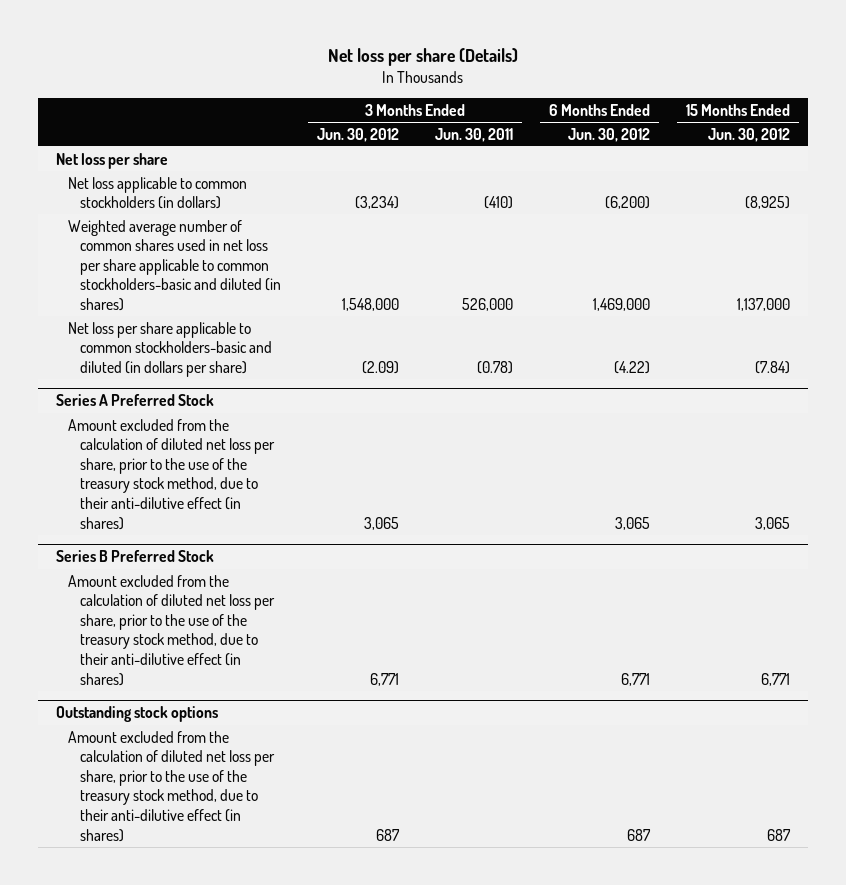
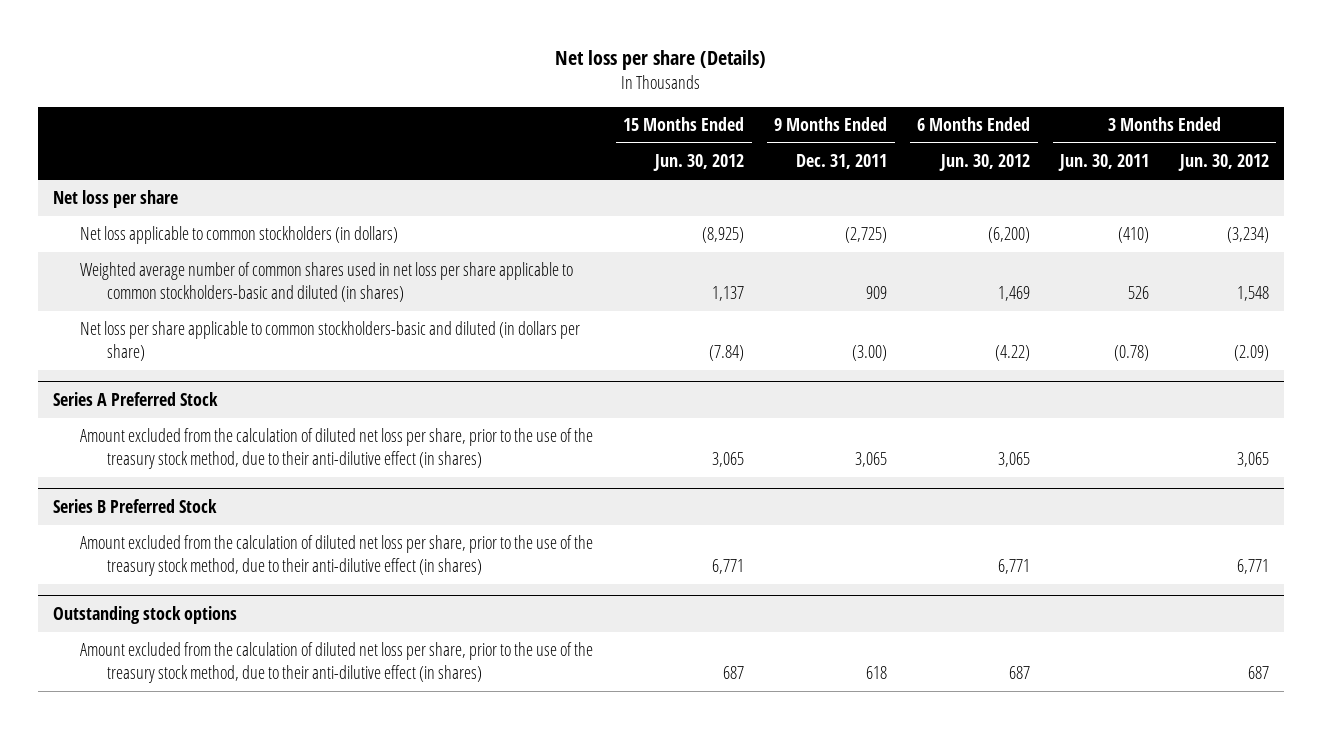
- | 3 Months Ended Jun. 30, 2012 | 3 Months Ended Jun. 30, 2011 | 6 Months Ended Jun. 30, 2012 | 15 Months Ended Jun. 30, 2012
+ | 15 Months Ended Jun. 30, 2012 | 9 Months Ended Dec. 31, 2011 | 6 Months Ended Jun. 30, 2012 | 3 Months Ended Jun. 30, 2011 | 3 Months Ended Jun. 30, 2012
- Weighted average number of common shares used in net loss per share applicable to common stockholders-basic and diluted (in shares) | 1,548,000 | 526,000 | 1,469,000 | 1,137,000
+ Weighted average number of common shares used in net loss per share applicable to common stockholders-basic and diluted (in shares) | 1,137 | 909 | 1,469 | 526 | 1,548

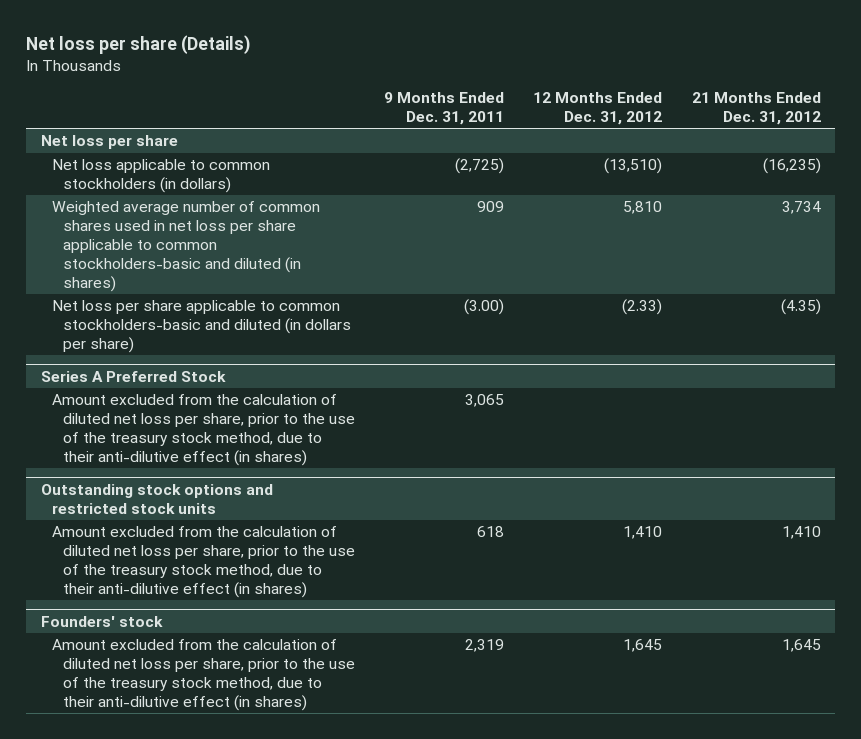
- | 15 Months Ended Jun. 30, 2012 | 9 Months Ended Dec. 31, 2011 | 6 Months Ended Jun. 30, 2012 | 3 Months Ended Jun. 30, 2011 | 3 Months Ended Jun. 30, 2012
+ | 9 Months Ended Dec. 31, 2011 | 12 Months Ended Dec. 31, 2012 | 21 Months Ended Dec. 31, 2012
- Series B Preferred Stock
- Amount excluded from the calculation of diluted net loss per share, prior to the use of the treasury stock method, due to their anti-dilutive effect (in shares) | 6,771 | | 6,771 | | 6,771
- Outstanding stock options
+ Outstanding stock options and restricted stock units
+ Founders' stock
+ Amount excluded from the calculation of diluted net loss per share, prior to the use of the treasury stock method, due to their anti-dilutive effect (in shares) | 2,319 | 1,645 | 1,645

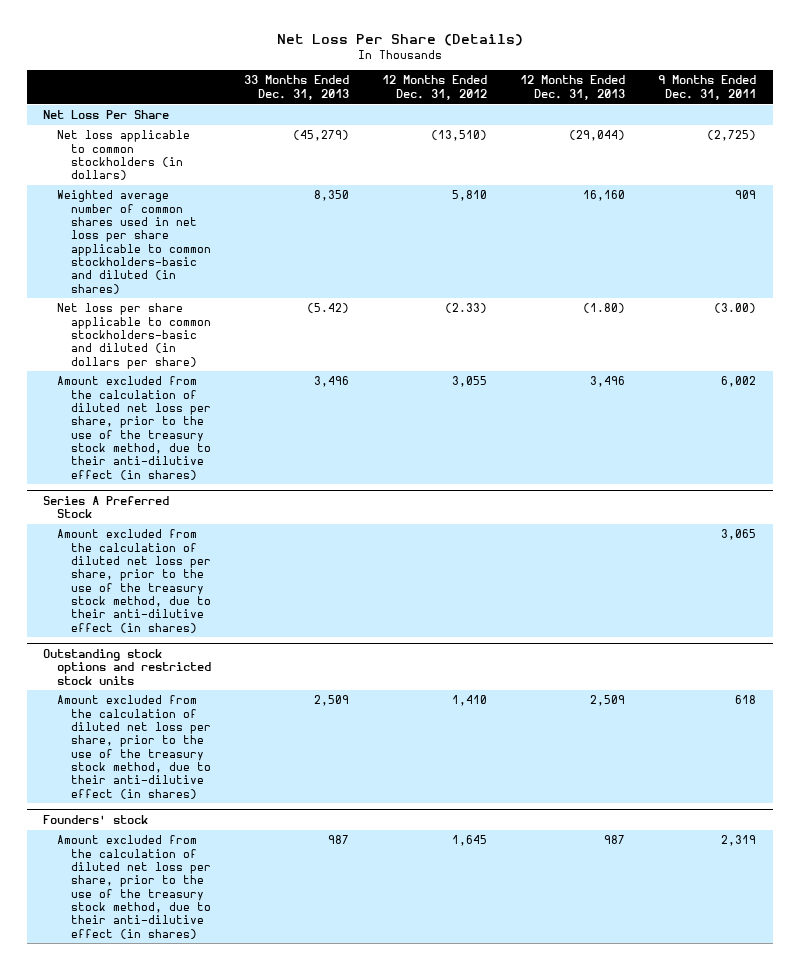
- Net loss per share (Details)
+ Net Loss Per Share (Details)
- | 9 Months Ended Dec. 31, 2011 | 12 Months Ended Dec. 31, 2012 | 21 Months Ended Dec. 31, 2012
+ | 33 Months Ended Dec. 31, 2013 | 12 Months Ended Dec. 31, 2012 | 12 Months Ended Dec. 31, 2013 | 9 Months Ended Dec. 31, 2011
- Net loss per share
+ Net Loss Per Share
+ Amount excluded from the calculation of diluted net loss per share, prior to the use of the treasury stock method, due to their anti-dilutive effect (in shares) | 3,496 | 3,055 | 3,496 | 6,002

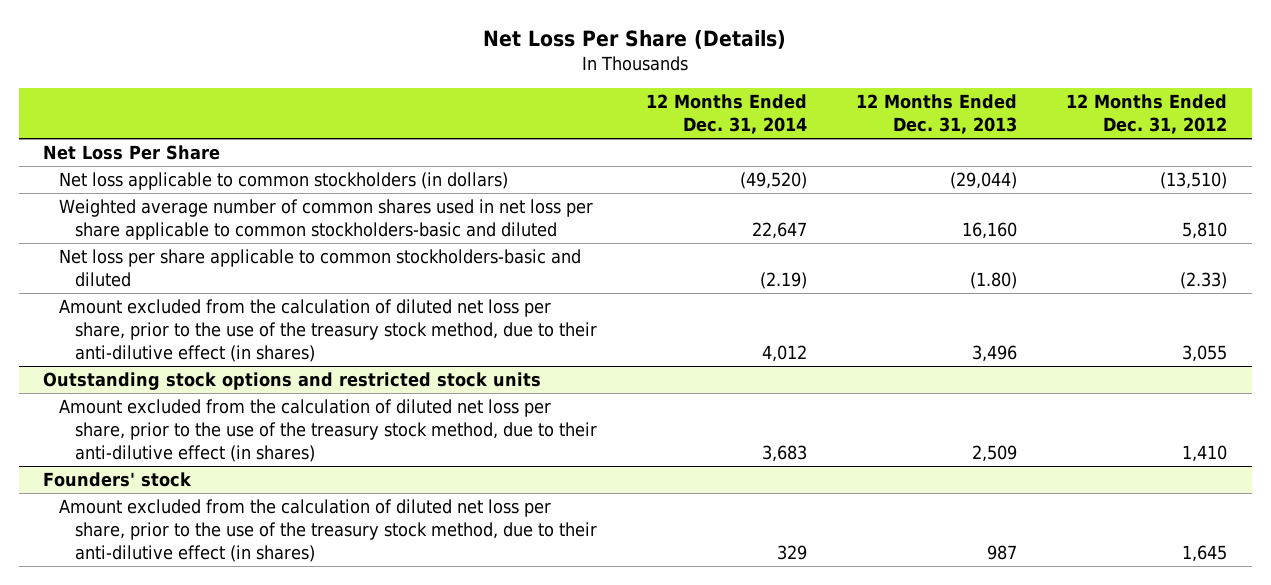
- | 33 Months Ended Dec. 31, 2013 | 12 Months Ended Dec. 31, 2012 | 12 Months Ended Dec. 31, 2013 | 9 Months Ended Dec. 31, 2011
+ | 12 Months Ended Dec. 31, 2014 | 12 Months Ended Dec. 31, 2013 | 12 Months Ended Dec. 31, 2012
- Weighted average number of common shares used in net loss per share applicable to common stockholders-basic and diluted (in shares) | 8,350 | 5,810 | 16,160 | 909
- Net loss per share applicable to common stockholders-basic and diluted (in dollars per share) | (5.42) | (2.33) | (1.80) | (3.00)
+ Weighted average number of common shares used in net loss per share applicable to common stockholders-basic and diluted | 22,647 | 16,160 | 5,810
+ Net loss per share applicable to common stockholders-basic and diluted | (2.19) | (1.80) | (2.33)
- Series A Preferred Stock
- Amount excluded from the calculation of diluted net loss per share, prior to the use of the treasury stock method, due to their anti-dilutive effect (in shares) | | | | 3,065

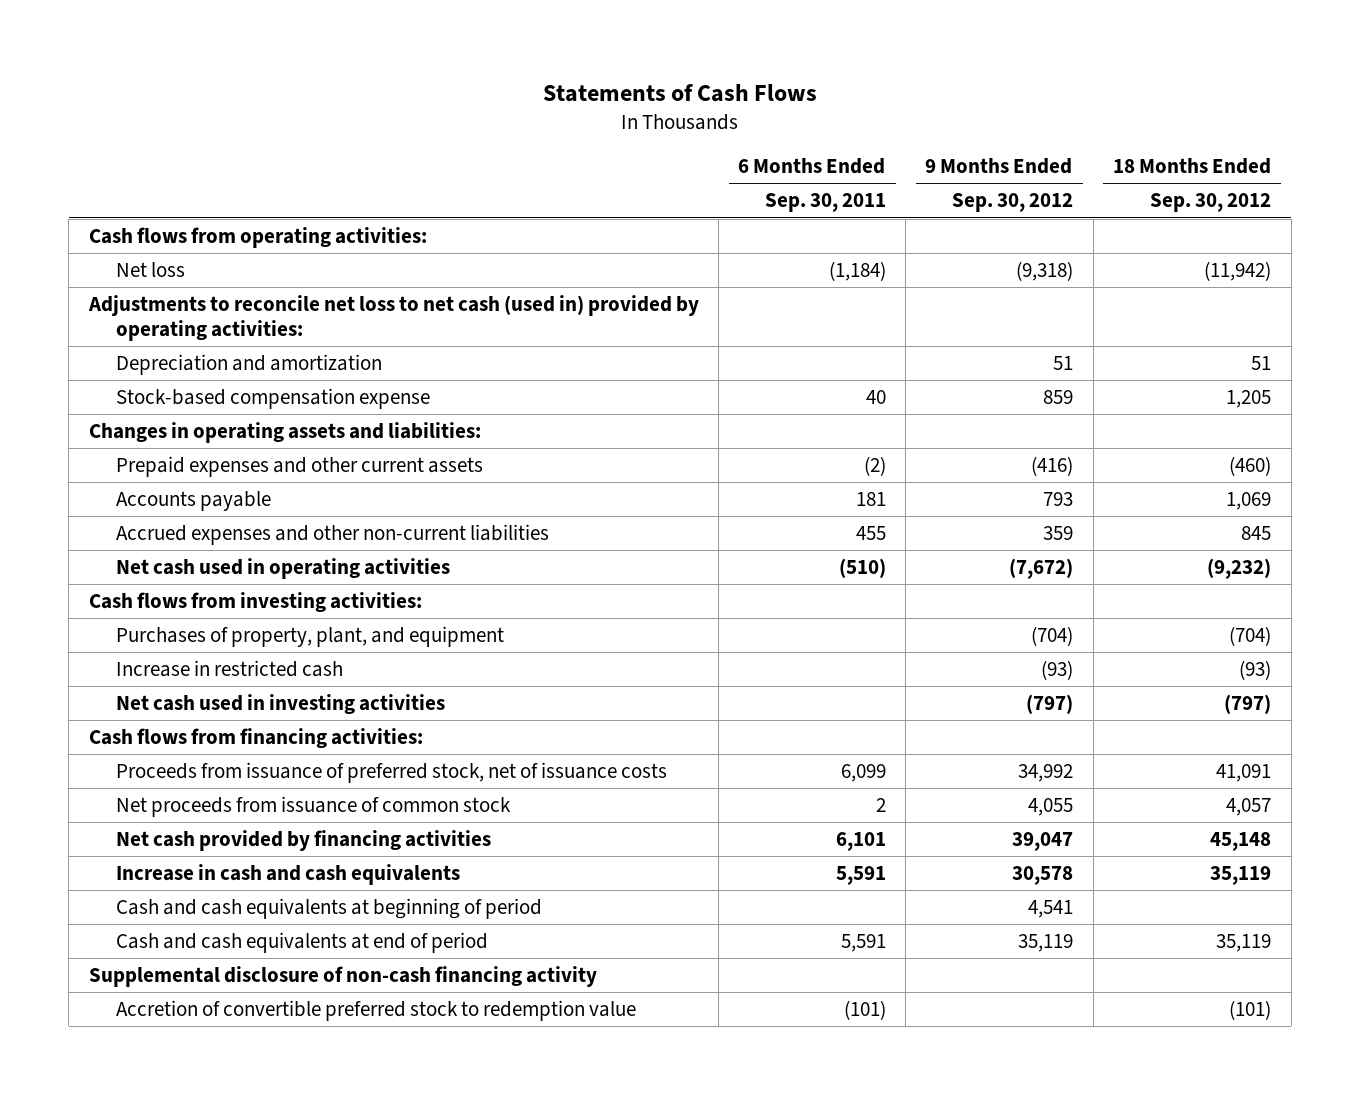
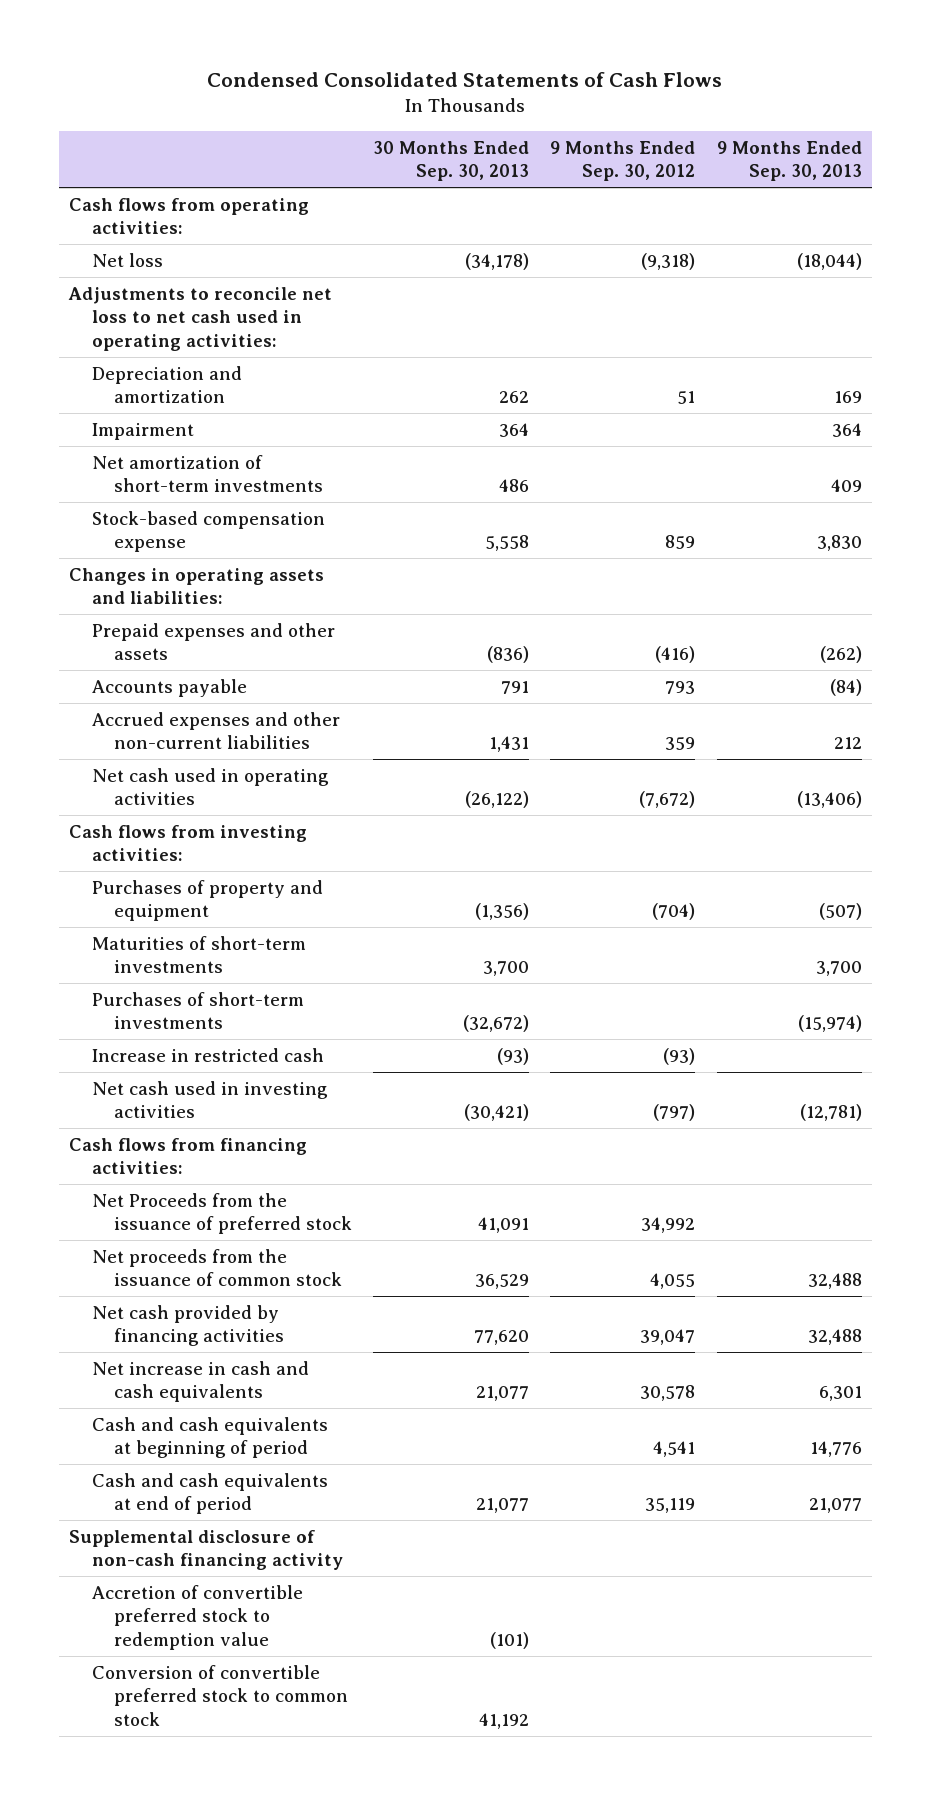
- Statements of Cash Flows
+ Condensed Consolidated Statements of Cash Flows
- | 6 Months Ended Sep. 30, 2011 | 9 Months Ended Sep. 30, 2012 | 18 Months Ended Sep. 30, 2012
+ | 30 Months Ended Sep. 30, 2013 | 9 Months Ended Sep. 30, 2012 | 9 Months Ended Sep. 30, 2013
- Adjustments to reconcile net loss to net cash (used in) provided by operating activities:
+ Adjustments to reconcile net loss to net cash used in operating activities:
+ Impairment | 364 | | 364
+ Net amortization of short-term investments | 486 | | 409
- Prepaid expenses and other current assets | (2) | (416) | (460)
+ Prepaid expenses and other assets | (836) | (416) | (262)
- Purchases of property, plant, and equipment | | (704) | (704)
+ Purchases of property and equipment | (1,356) | (704) | (507)
+ Maturities of short-term investments | 3,700 | | 3,700
+ Purchases of short-term investments | (32,672) | | (15,974)
- Proceeds from issuance of preferred stock, net of issuance costs | 6,099 | 34,992 | 41,091
- Net proceeds from issuance of common stock | 2 | 4,055 | 4,057
+ Net Proceeds from the issuance of preferred stock | 41,091 | 34,992 |
+ Net proceeds from the issuance of common stock | 36,529 | 4,055 | 32,488
- Increase in cash and cash equivalents | 5,591 | 30,578 | 35,119
+ Net increase in cash and cash equivalents | 21,077 | 30,578 | 6,301
+ Conversion of convertible preferred stock to common stock | 41,192 | |

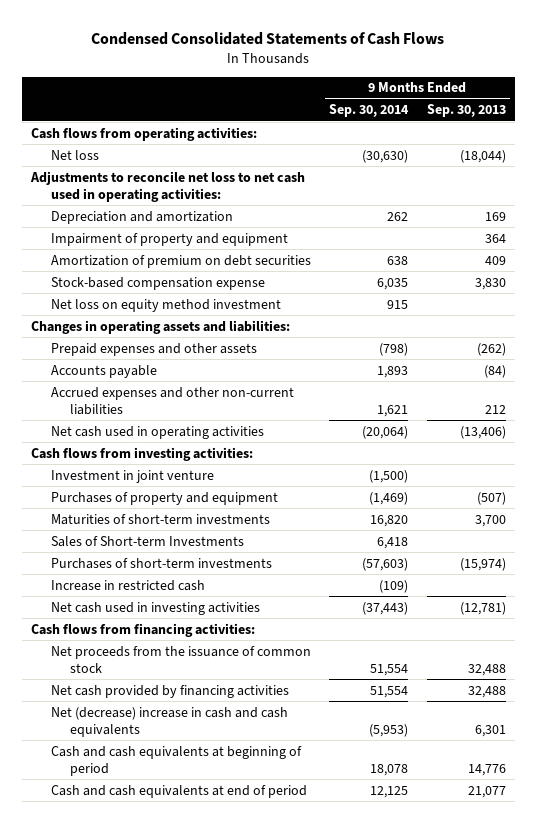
- | 30 Months Ended Sep. 30, 2013 | 9 Months Ended Sep. 30, 2012 | 9 Months Ended Sep. 30, 2013
+ | 9 Months Ended Sep. 30, 2014 | 9 Months Ended Sep. 30, 2013
- Impairment | 364 | | 364
- Net amortization of short-term investments | 486 | | 409
+ Impairment of property and equipment | | 364
+ Amortization of premium on debt securities | 638 | 409
+ Net loss on equity method investment | 915 |
+ Investment in joint venture | (1,500) |
+ Sales of Short-term Investments | 6,418 |
- Net Proceeds from the issuance of preferred stock | 41,091 | 34,992 |
- Net increase in cash and cash equivalents | 21,077 | 30,578 | 6,301
+ Net (decrease) increase in cash and cash equivalents | (5,953) | 6,301
- Supplemental disclosure of non-cash financing activity
- Accretion of convertible preferred stock to redemption value | (101) | |
- Conversion of convertible preferred stock to common stock | 41,192 | |

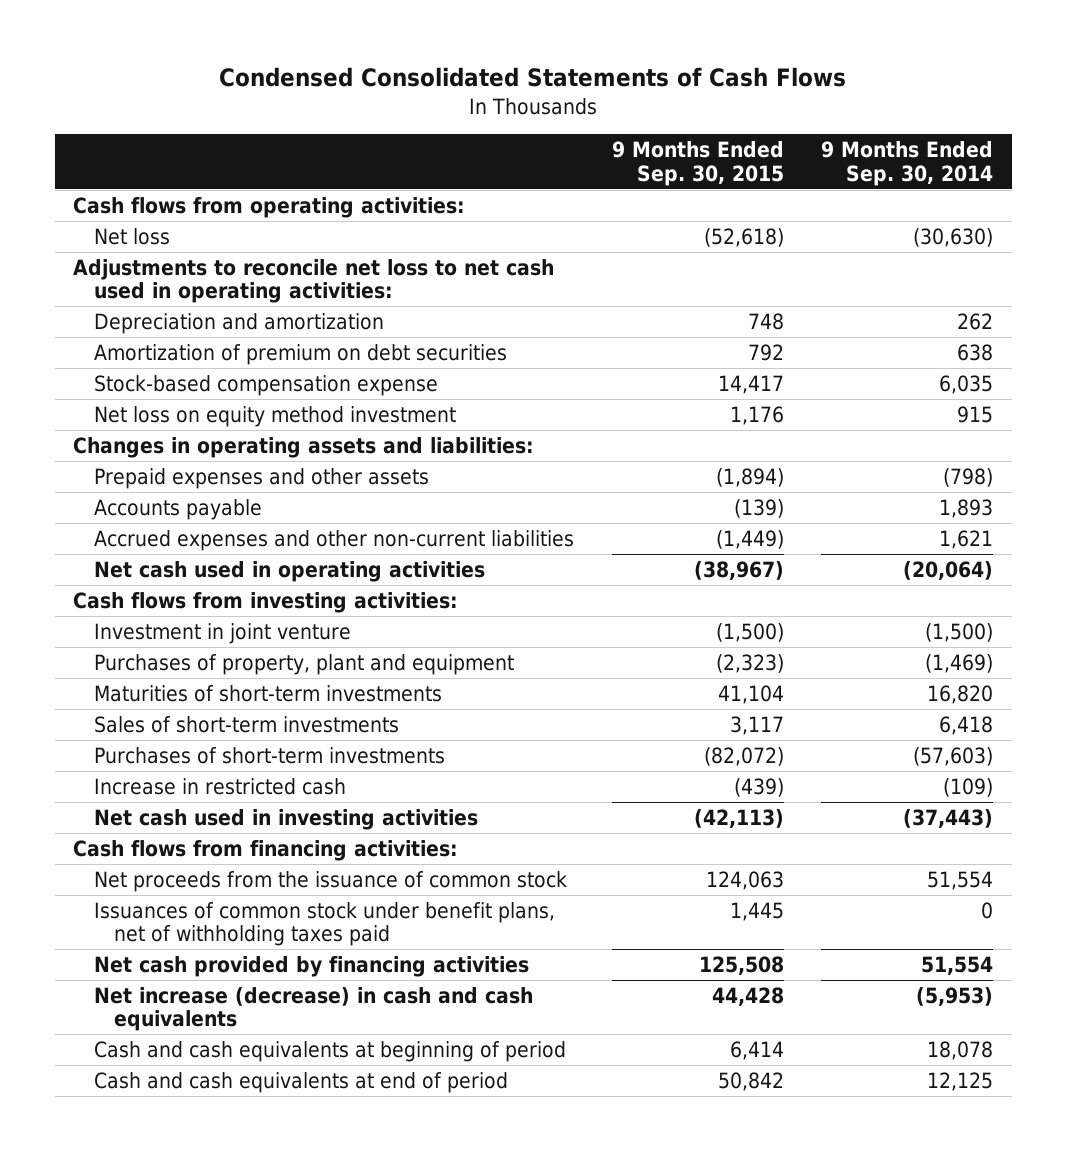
- | 9 Months Ended Sep. 30, 2014 | 9 Months Ended Sep. 30, 2013
+ | 9 Months Ended Sep. 30, 2015 | 9 Months Ended Sep. 30, 2014
- Impairment of property and equipment | | 364
- Purchases of property and equipment | (1,469) | (507)
+ Purchases of property, plant and equipment | (2,323) | (1,469)
- Sales of Short-term Investments | 6,418 |
+ Sales of short-term investments | 3,117 | 6,418
+ Issuances of common stock under benefit plans, net of withholding taxes paid | 1,445 | 0
- Net (decrease) increase in cash and cash equivalents | (5,953) | 6,301
+ Net increase (decrease) in cash and cash equivalents | 44,428 | (5,953)

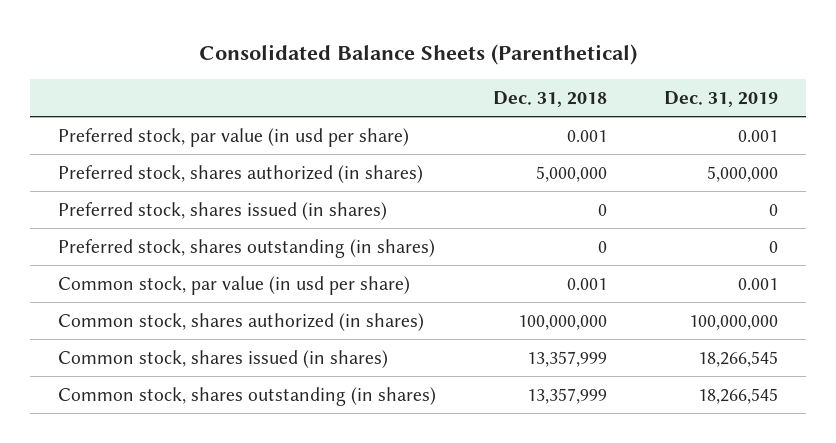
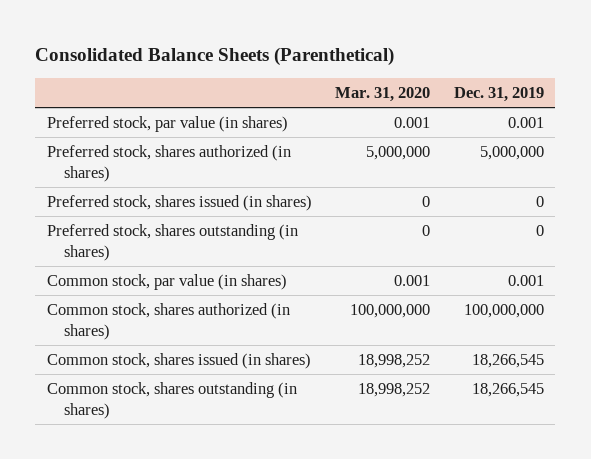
- | Dec. 31, 2018 | Dec. 31, 2019
+ | Mar. 31, 2020 | Dec. 31, 2019
- Preferred stock, par value (in usd per share) | 0.001 | 0.001
+ Preferred stock, par value (in shares) | 0.001 | 0.001
- Common stock, par value (in usd per share) | 0.001 | 0.001
+ Common stock, par value (in shares) | 0.001 | 0.001

